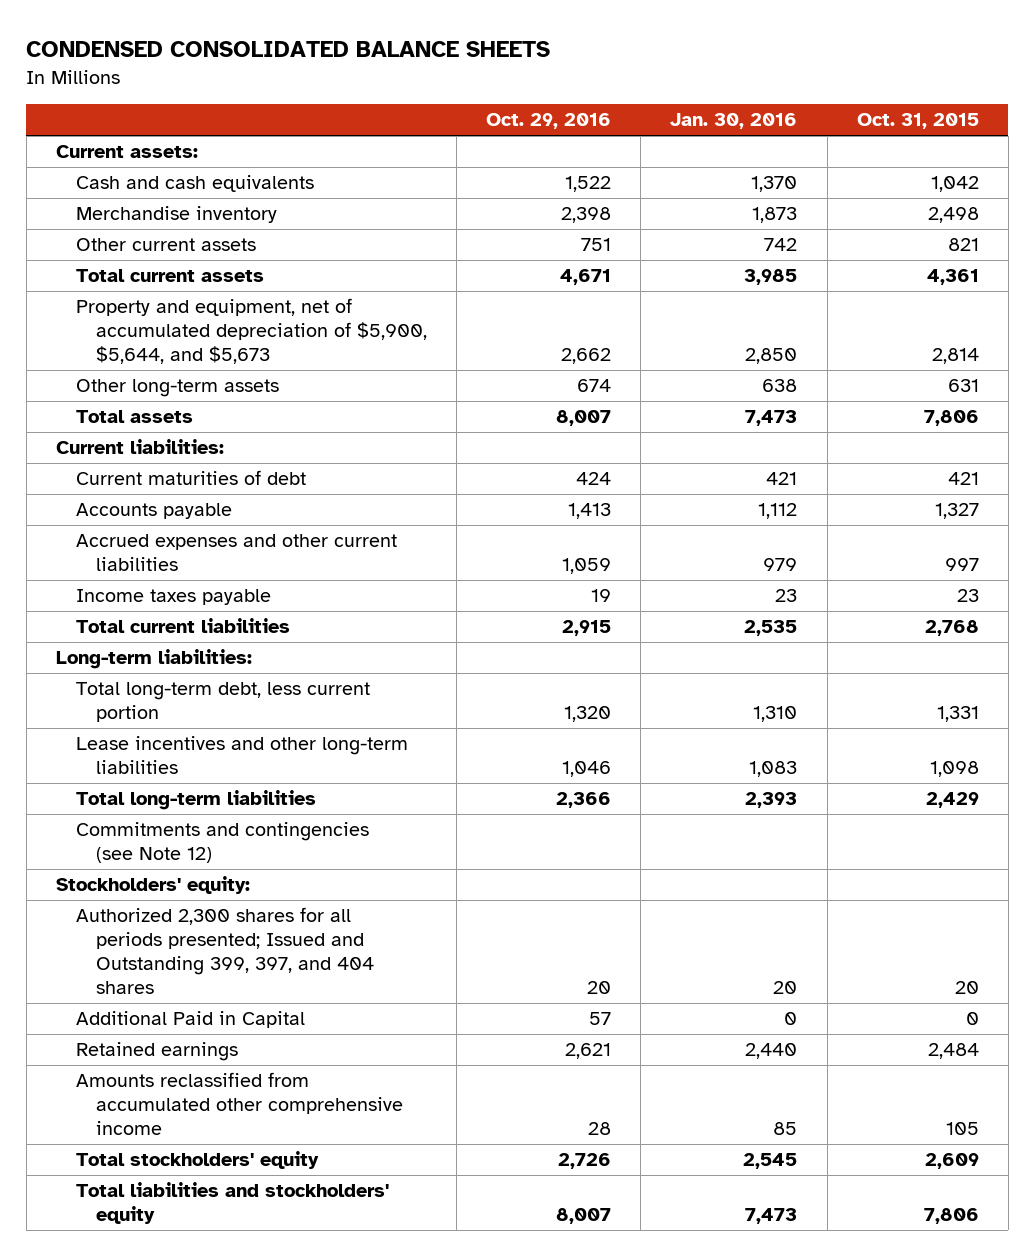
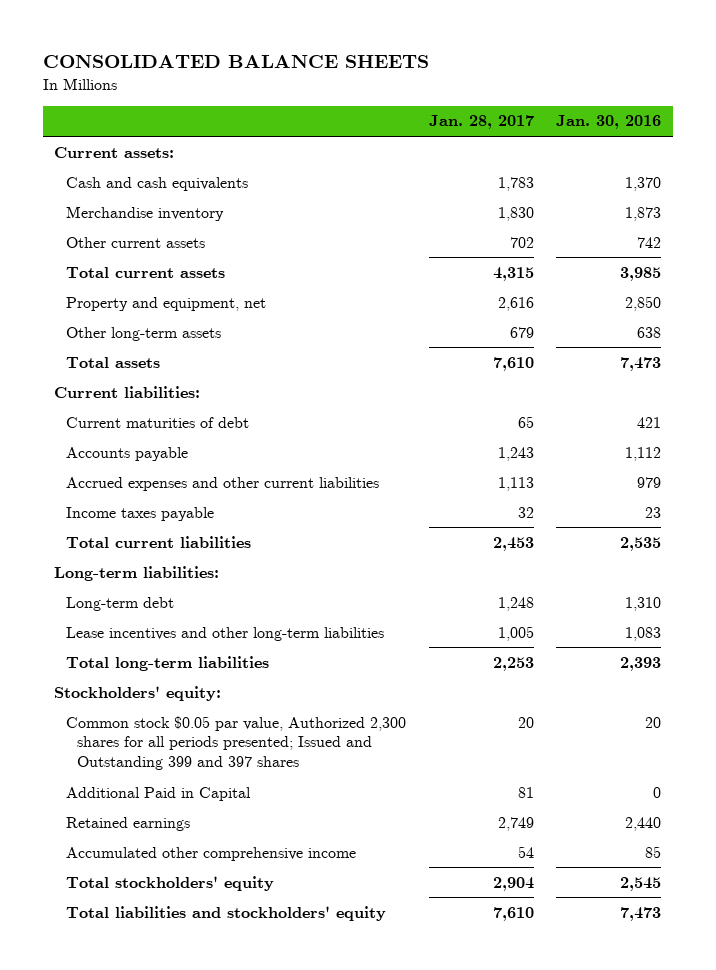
- CONDENSED CONSOLIDATED BALANCE SHEETS
+ CONSOLIDATED BALANCE SHEETS
- | Oct. 29, 2016 | Jan. 30, 2016 | Oct. 31, 2015
+ | Jan. 28, 2017 | Jan. 30, 2016
- Property and equipment, net of accumulated depreciation of $5,900, $5,644, and $5,673 | 2,662 | 2,850 | 2,814
+ Property and equipment, net | 2,616 | 2,850
- Total long-term debt, less current portion | 1,320 | 1,310 | 1,331
+ Long-term debt | 1,248 | 1,310
- Commitments and contingencies (see Note 12)
- Authorized 2,300 shares for all periods presented; Issued and Outstanding 399, 397, and 404 shares | 20 | 20 | 20
+ Common stock $0.05 par value, Authorized 2,300 shares for all periods presented; Issued and Outstanding 399 and 397 shares | 20 | 20
- Amounts reclassified from accumulated other comprehensive income | 28 | 85 | 105
+ Accumulated other comprehensive income | 54 | 85

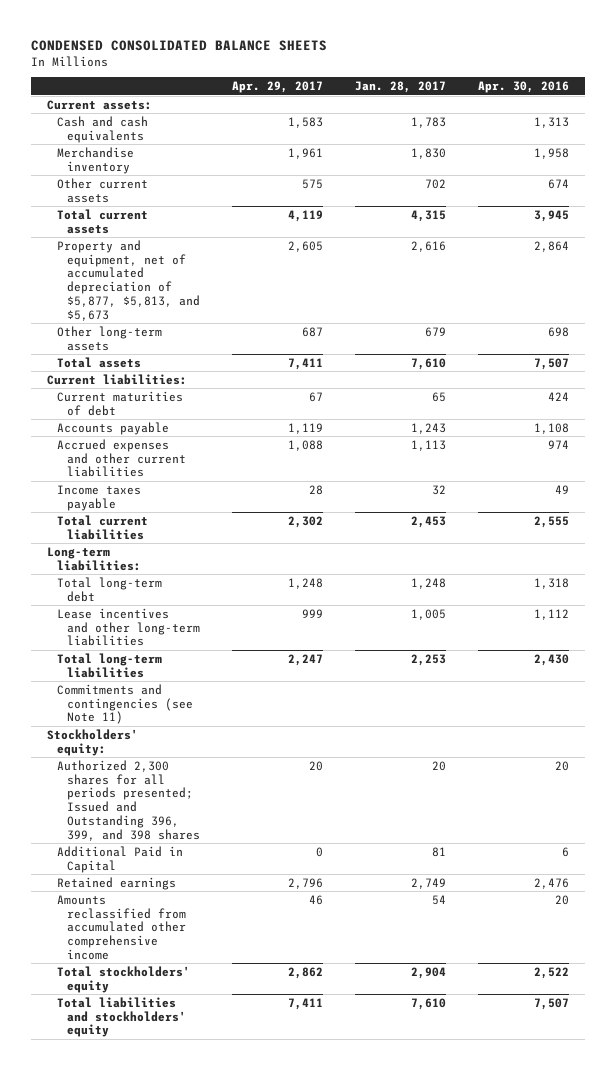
- CONSOLIDATED BALANCE SHEETS
+ CONDENSED CONSOLIDATED BALANCE SHEETS
- | Jan. 28, 2017 | Jan. 30, 2016
+ | Apr. 29, 2017 | Jan. 28, 2017 | Apr. 30, 2016
- Property and equipment, net | 2,616 | 2,850
+ Property and equipment, net of accumulated depreciation of $5,877, $5,813, and $5,673 | 2,605 | 2,616 | 2,864
- Long-term debt | 1,248 | 1,310
+ Total long-term debt | 1,248 | 1,248 | 1,318
+ Commitments and contingencies (see Note 11)
- Common stock $0.05 par value, Authorized 2,300 shares for all periods presented; Issued and Outstanding 399 and 397 shares | 20 | 20
+ Authorized 2,300 shares for all periods presented; Issued and Outstanding 396, 399, and 398 shares | 20 | 20 | 20
- Accumulated other comprehensive income | 54 | 85
+ Amounts reclassified from accumulated other comprehensive income | 46 | 54 | 20

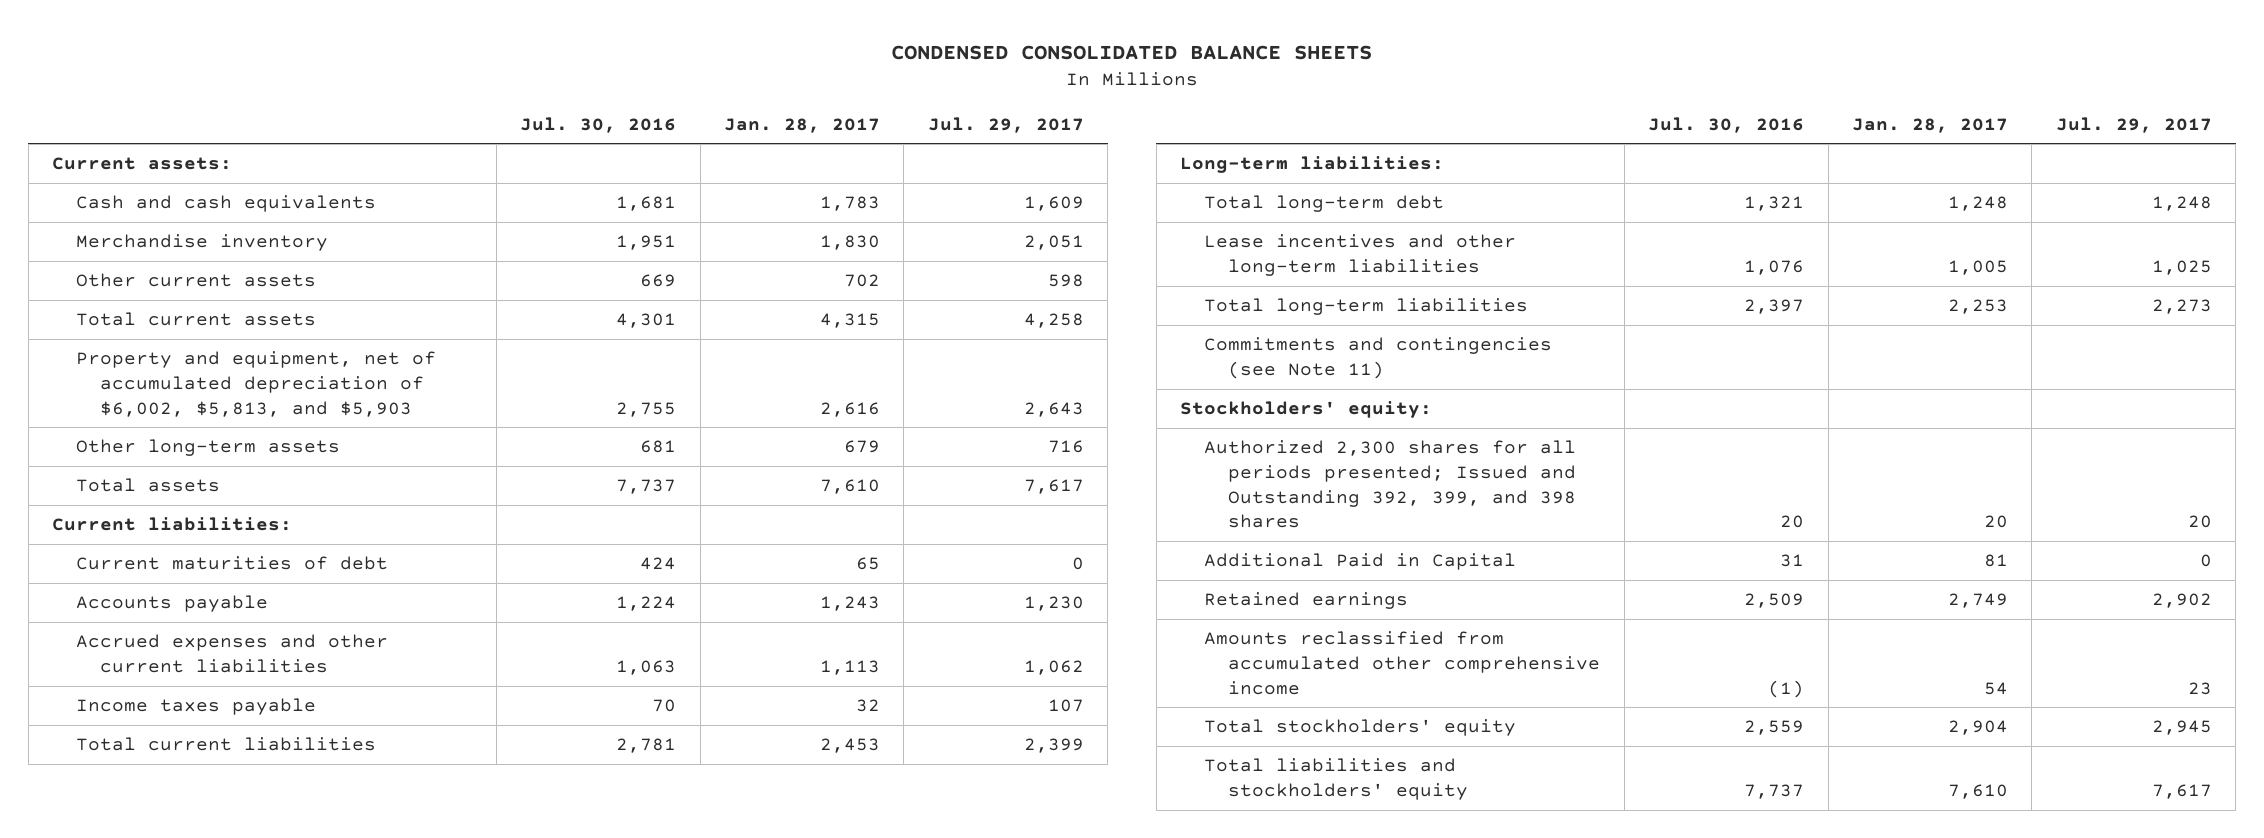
- | Apr. 29, 2017 | Jan. 28, 2017 | Apr. 30, 2016
+ | Jul. 30, 2016 | Jan. 28, 2017 | Jul. 29, 2017
- Property and equipment, net of accumulated depreciation of $5,877, $5,813, and $5,673 | 2,605 | 2,616 | 2,864
+ Property and equipment, net of accumulated depreciation of $6,002, $5,813, and $5,903 | 2,755 | 2,616 | 2,643
- Authorized 2,300 shares for all periods presented; Issued and Outstanding 396, 399, and 398 shares | 20 | 20 | 20
+ Authorized 2,300 shares for all periods presented; Issued and Outstanding 392, 399, and 398 shares | 20 | 20 | 20

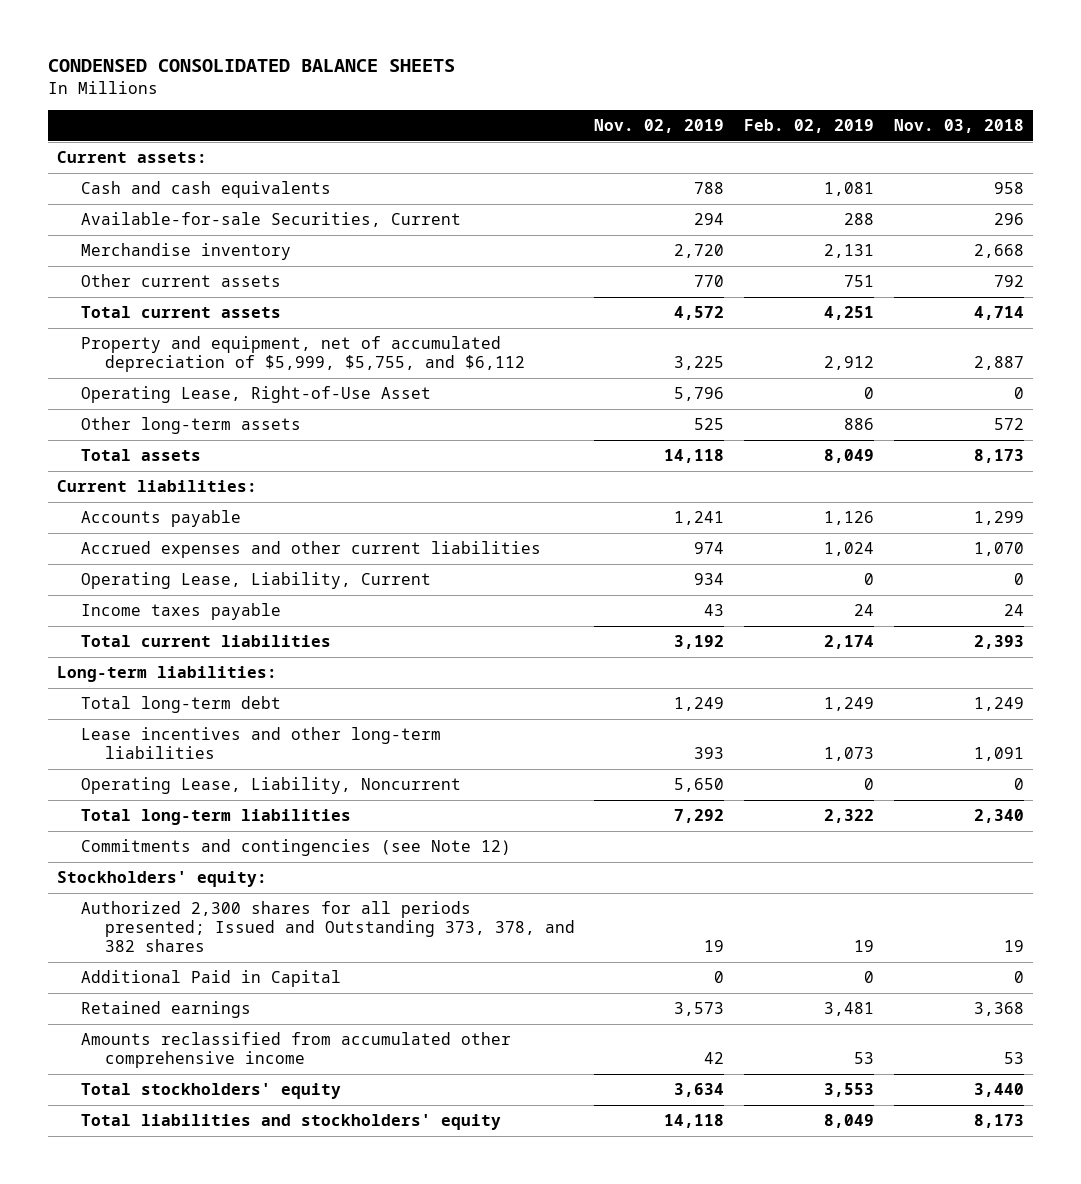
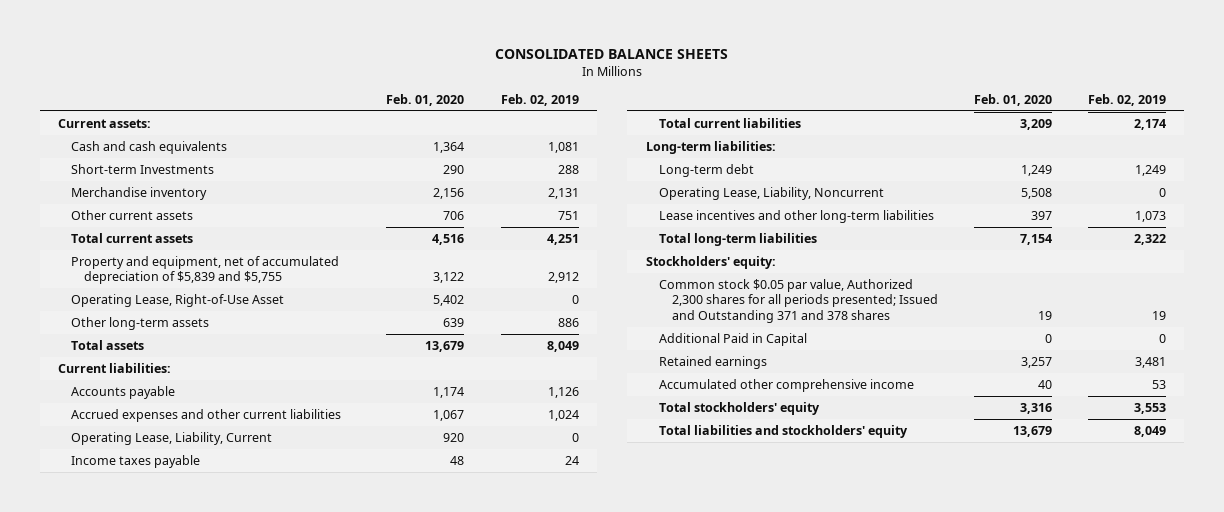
- CONDENSED CONSOLIDATED BALANCE SHEETS
+ CONSOLIDATED BALANCE SHEETS
- | Nov. 02, 2019 | Feb. 02, 2019 | Nov. 03, 2018
+ | Feb. 01, 2020 | Feb. 02, 2019
- Available-for-sale Securities, Current | 294 | 288 | 296
+ Short-term Investments | 290 | 288
- Property and equipment, net of accumulated depreciation of $5,999, $5,755, and $6,112 | 3,225 | 2,912 | 2,887
+ Property and equipment, net of accumulated depreciation of $5,839 and $5,755 | 3,122 | 2,912
- Total long-term debt | 1,249 | 1,249 | 1,249
+ Long-term debt | 1,249 | 1,249
moved down: Lease incentives and other long-term liabilities | 397 | 1,073
- Commitments and contingencies (see Note 12)
- Authorized 2,300 shares for all periods presented; Issued and Outstanding 373, 378, and 382 shares | 19 | 19 | 19
+ Common stock $0.05 par value, Authorized 2,300 shares for all periods presented; Issued and Outstanding 371 and 378 shares | 19 | 19
- Amounts reclassified from accumulated other comprehensive income | 42 | 53 | 53
+ Accumulated other comprehensive income | 40 | 53

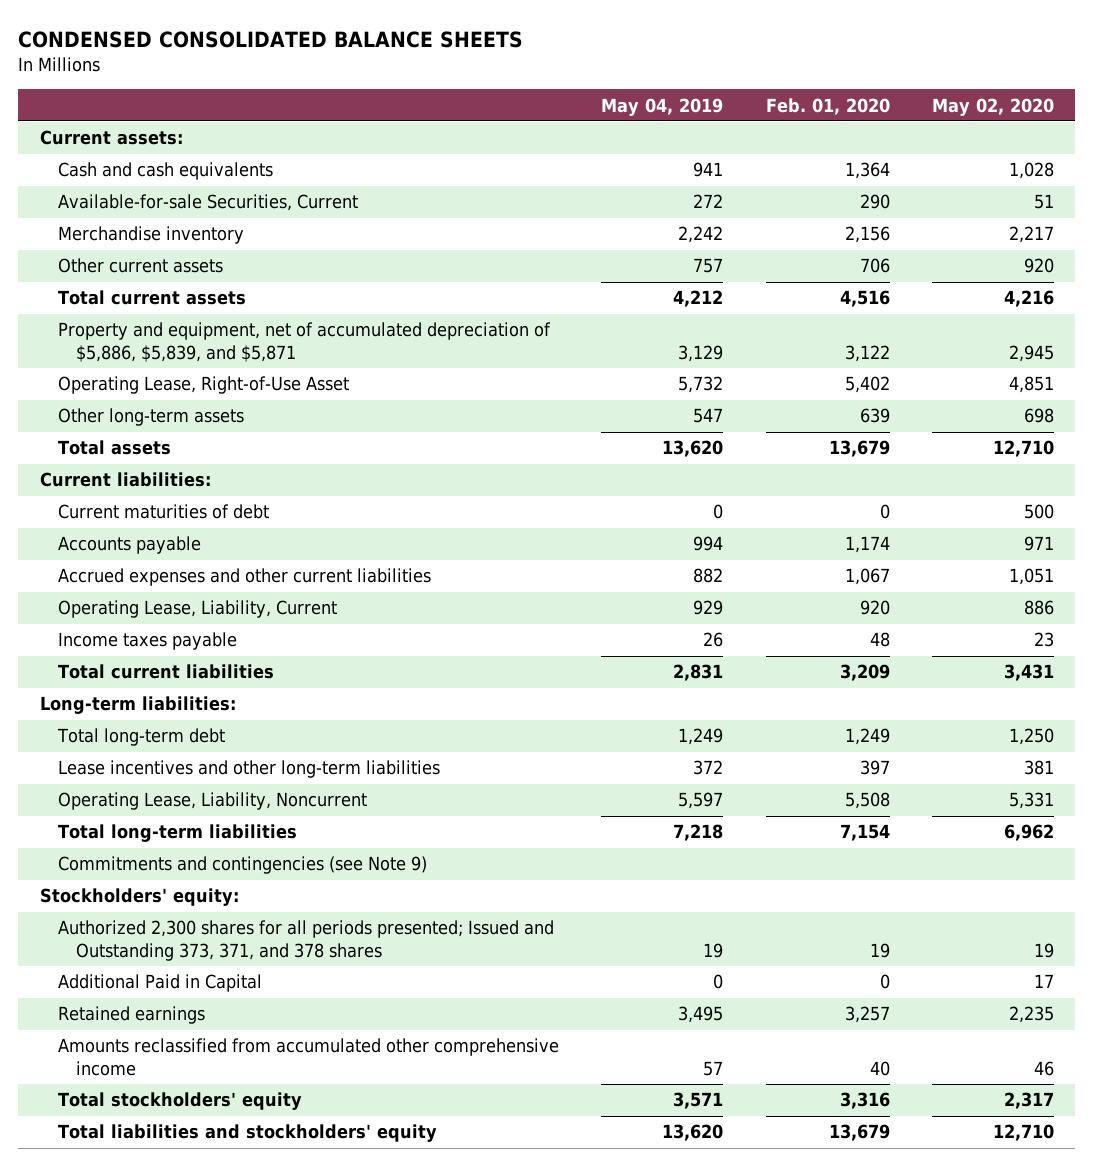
- CONSOLIDATED BALANCE SHEETS
+ CONDENSED CONSOLIDATED BALANCE SHEETS
- | Feb. 01, 2020 | Feb. 02, 2019
+ | May 04, 2019 | Feb. 01, 2020 | May 02, 2020
- Short-term Investments | 290 | 288
+ Available-for-sale Securities, Current | 272 | 290 | 51
- Property and equipment, net of accumulated depreciation of $5,839 and $5,755 | 3,122 | 2,912
+ Property and equipment, net of accumulated depreciation of $5,886, $5,839, and $5,871 | 3,129 | 3,122 | 2,945
+ Current maturities of debt | 0 | 0 | 500
- Long-term debt | 1,249 | 1,249
+ Total long-term debt | 1,249 | 1,249 | 1,250
moved down: Operating Lease, Liability, Noncurrent | 5,597 | 5,508 | 5,331
+ Commitments and contingencies (see Note 9)
- Common stock $0.05 par value, Authorized 2,300 shares for all periods presented; Issued and Outstanding 371 and 378 shares | 19 | 19
+ Authorized 2,300 shares for all periods presented; Issued and Outstanding 373, 371, and 378 shares | 19 | 19 | 19
- Accumulated other comprehensive income | 40 | 53
+ Amounts reclassified from accumulated other comprehensive income | 57 | 40 | 46

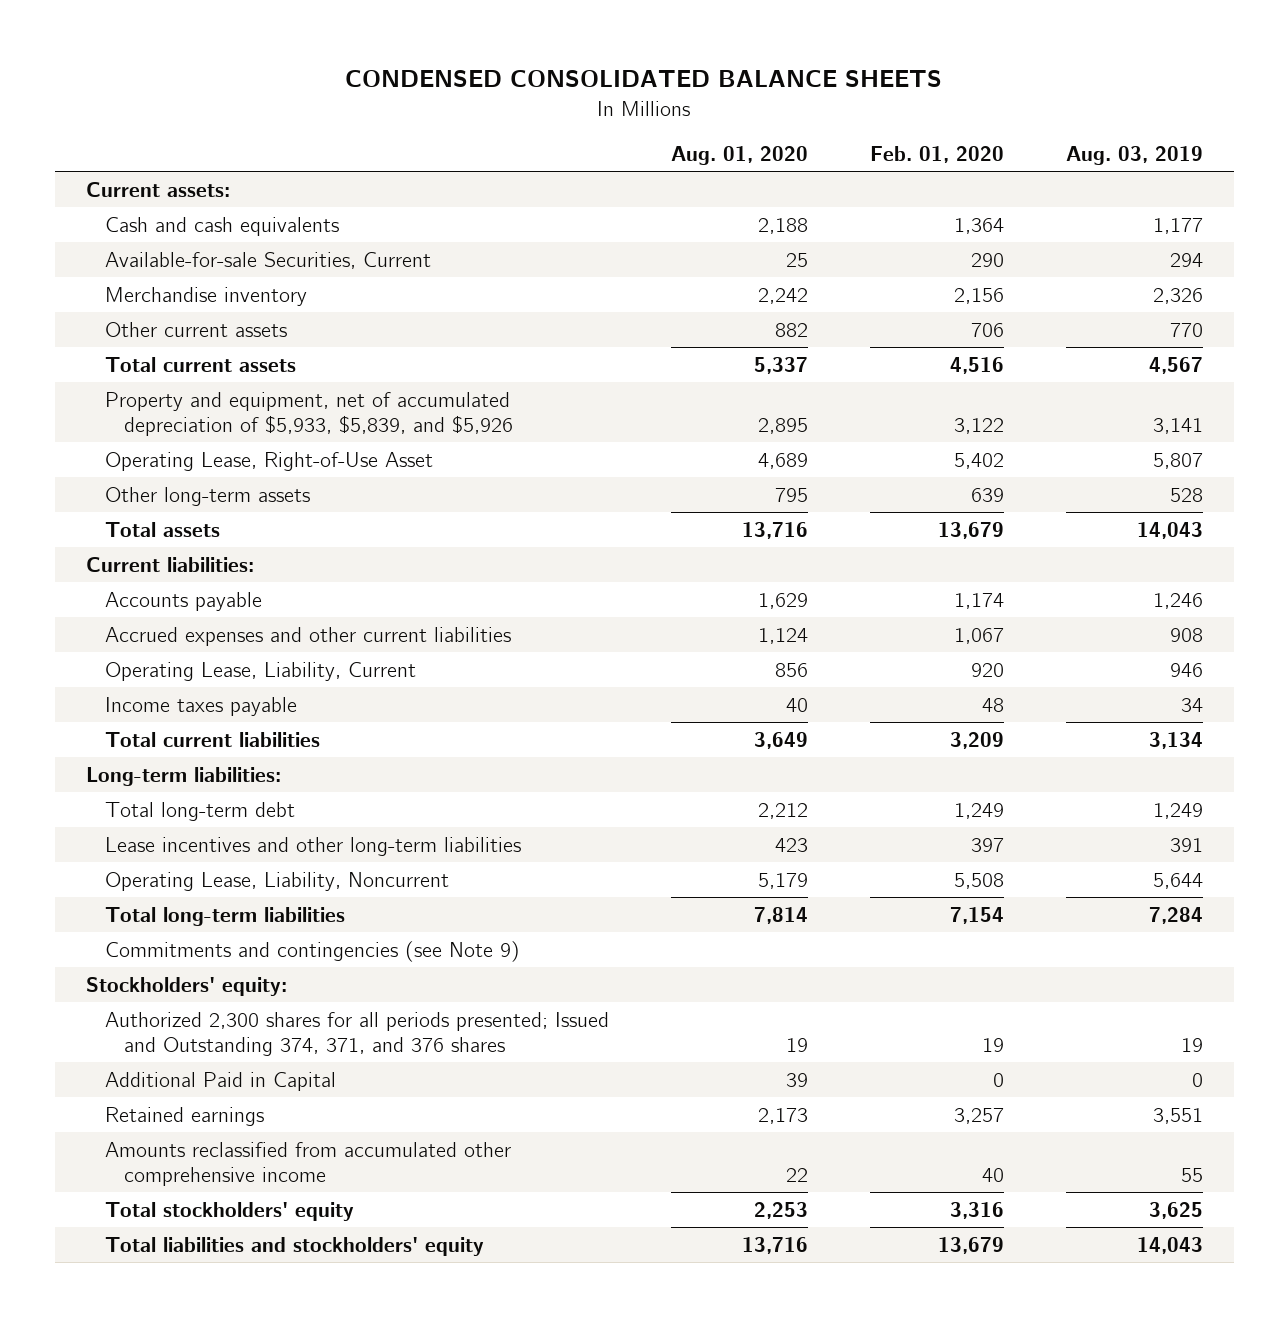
- | May 04, 2019 | Feb. 01, 2020 | May 02, 2020
+ | Aug. 01, 2020 | Feb. 01, 2020 | Aug. 03, 2019
- Property and equipment, net of accumulated depreciation of $5,886, $5,839, and $5,871 | 3,129 | 3,122 | 2,945
+ Property and equipment, net of accumulated depreciation of $5,933, $5,839, and $5,926 | 2,895 | 3,122 | 3,141
- Current maturities of debt | 0 | 0 | 500
- Authorized 2,300 shares for all periods presented; Issued and Outstanding 373, 371, and 378 shares | 19 | 19 | 19
+ Authorized 2,300 shares for all periods presented; Issued and Outstanding 374, 371, and 376 shares | 19 | 19 | 19

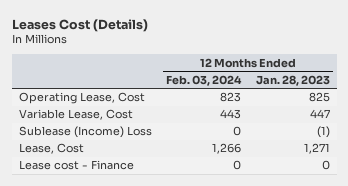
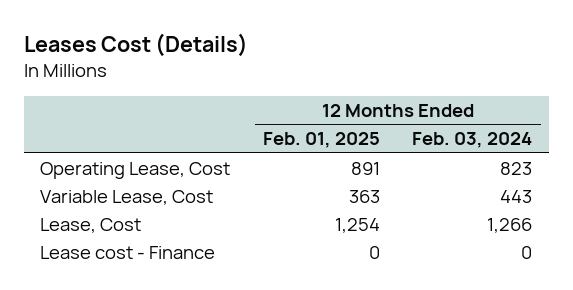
- | 12 Months Ended Feb. 03, 2024 | 12 Months Ended Jan. 28, 2023
+ | 12 Months Ended Feb. 01, 2025 | 12 Months Ended Feb. 03, 2024
- Sublease (Income) Loss | 0 | (1)

